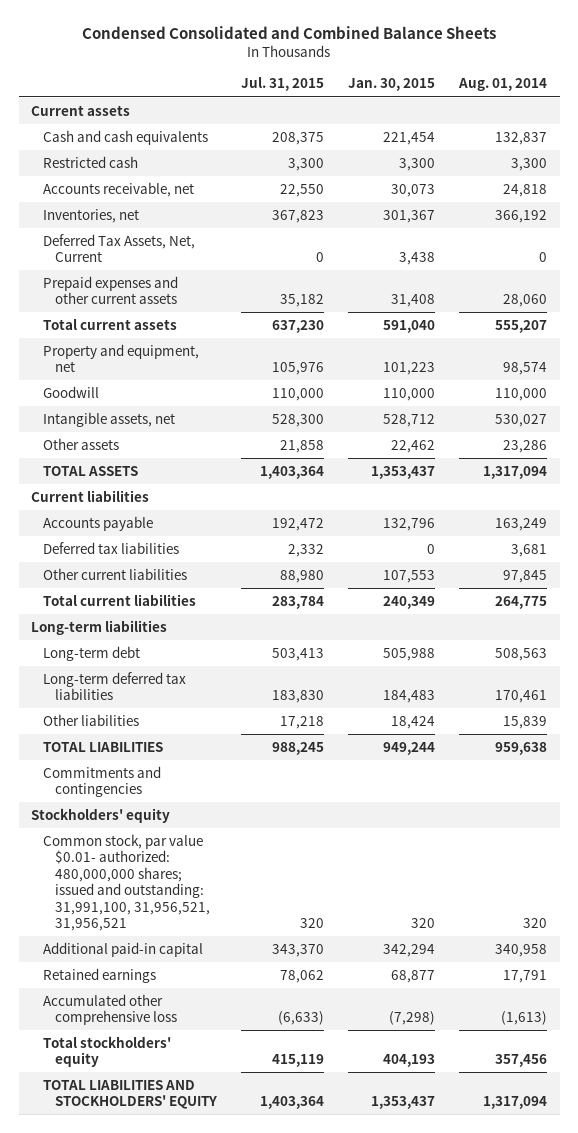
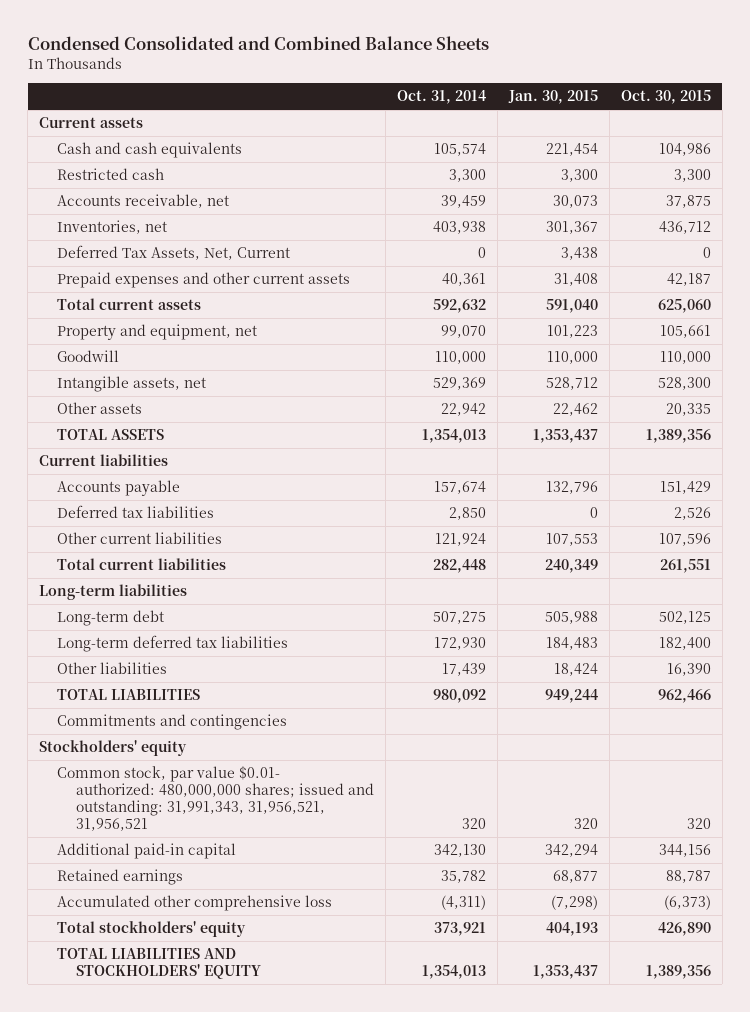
- | Jul. 31, 2015 | Jan. 30, 2015 | Aug. 01, 2014
+ | Oct. 31, 2014 | Jan. 30, 2015 | Oct. 30, 2015
- Common stock, par value $0.01- authorized: 480,000,000 shares; issued and outstanding: 31,991,100, 31,956,521, 31,956,521 | 320 | 320 | 320
+ Common stock, par value $0.01- authorized: 480,000,000 shares; issued and outstanding: 31,991,343, 31,956,521, 31,956,521 | 320 | 320 | 320

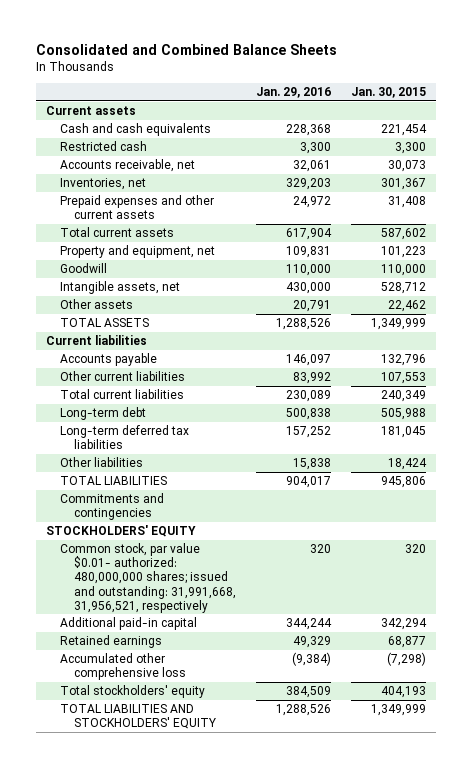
- Condensed Consolidated and Combined Balance Sheets
+ Consolidated and Combined Balance Sheets
- | Oct. 31, 2014 | Jan. 30, 2015 | Oct. 30, 2015
+ | Jan. 29, 2016 | Jan. 30, 2015
- Deferred Tax Assets, Net, Current | 0 | 3,438 | 0
- Total current assets | 592,632 | 591,040 | 625,060
+ Total current assets | 617,904 | 587,602
- TOTAL ASSETS | 1,354,013 | 1,353,437 | 1,389,356
+ TOTAL ASSETS | 1,288,526 | 1,349,999
- Deferred tax liabilities | 2,850 | 0 | 2,526
- Long-term liabilities
- Long-term deferred tax liabilities | 172,930 | 184,483 | 182,400
+ Long-term deferred tax liabilities | 157,252 | 181,045
- TOTAL LIABILITIES | 980,092 | 949,244 | 962,466
+ TOTAL LIABILITIES | 904,017 | 945,806
- Stockholders' equity
- Common stock, par value $0.01- authorized: 480,000,000 shares; issued and outstanding: 31,991,343, 31,956,521, 31,956,521 | 320 | 320 | 320
+ STOCKHOLDERS' EQUITY
+ Common stock, par value $0.01- authorized: 480,000,000 shares; issued and outstanding: 31,991,668, 31,956,521, respectively | 320 | 320
- TOTAL LIABILITIES AND STOCKHOLDERS' EQUITY | 1,354,013 | 1,353,437 | 1,389,356
+ TOTAL LIABILITIES AND STOCKHOLDERS' EQUITY | 1,288,526 | 1,349,999

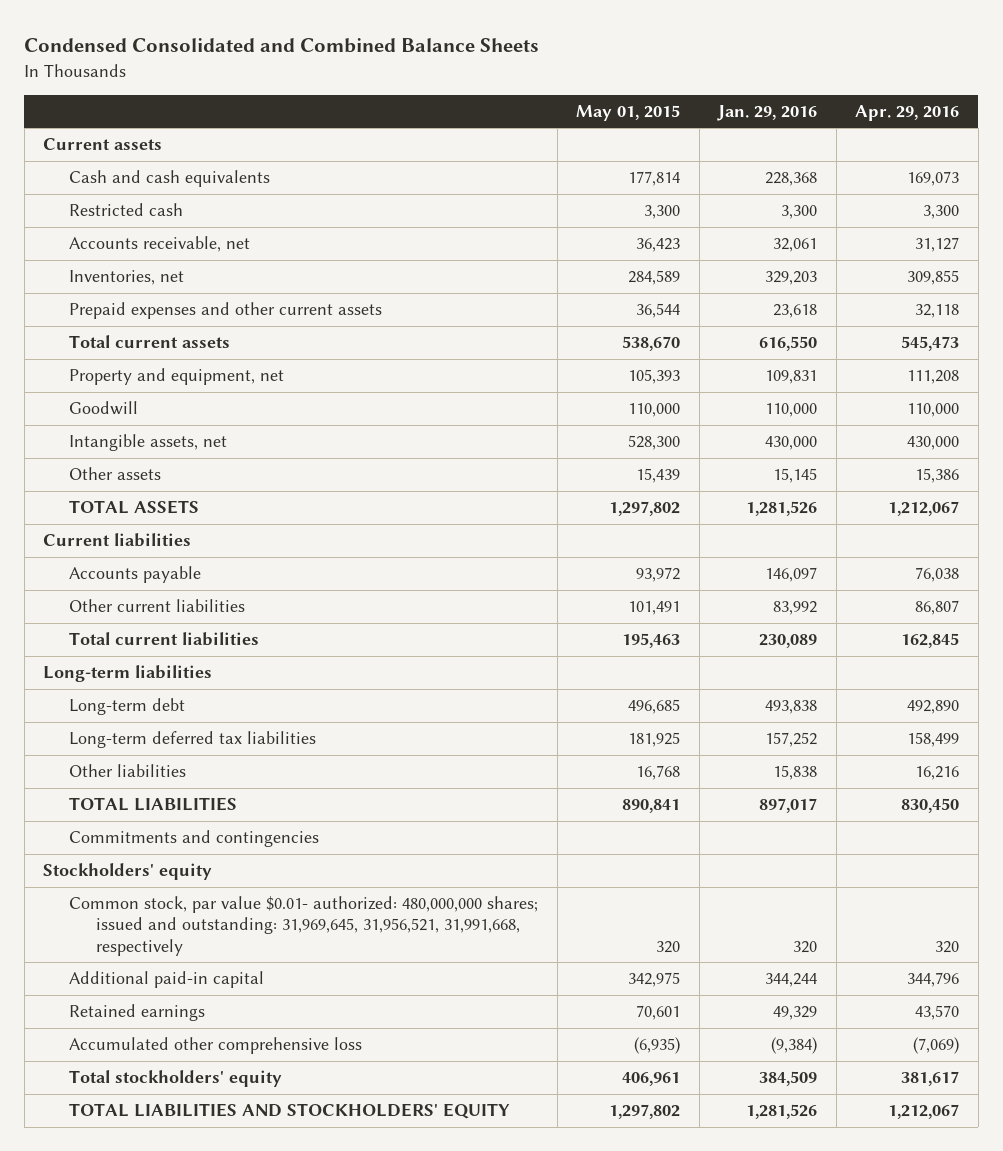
- Consolidated and Combined Balance Sheets
+ Condensed Consolidated and Combined Balance Sheets
- | Jan. 29, 2016 | Jan. 30, 2015
+ | May 01, 2015 | Jan. 29, 2016 | Apr. 29, 2016
- Prepaid expenses and other current assets | 24,972 | 31,408
- Total current assets | 617,904 | 587,602
+ Prepaid expenses and other current assets | 36,544 | 23,618 | 32,118
+ Total current assets | 538,670 | 616,550 | 545,473
- Other assets | 20,791 | 22,462
- TOTAL ASSETS | 1,288,526 | 1,349,999
+ Other assets | 15,439 | 15,145 | 15,386
+ TOTAL ASSETS | 1,297,802 | 1,281,526 | 1,212,067
- Long-term debt | 500,838 | 505,988
+ Long-term liabilities
+ Long-term debt | 496,685 | 493,838 | 492,890
- TOTAL LIABILITIES | 904,017 | 945,806
+ TOTAL LIABILITIES | 890,841 | 897,017 | 830,450
- STOCKHOLDERS' EQUITY
- Common stock, par value $0.01- authorized: 480,000,000 shares; issued and outstanding: 31,991,668, 31,956,521, respectively | 320 | 320
+ Stockholders' equity
+ Common stock, par value $0.01- authorized: 480,000,000 shares; issued and outstanding: 31,969,645, 31,956,521, 31,991,668, respectively | 320 | 320 | 320
- TOTAL LIABILITIES AND STOCKHOLDERS' EQUITY | 1,288,526 | 1,349,999
+ TOTAL LIABILITIES AND STOCKHOLDERS' EQUITY | 1,297,802 | 1,281,526 | 1,212,067

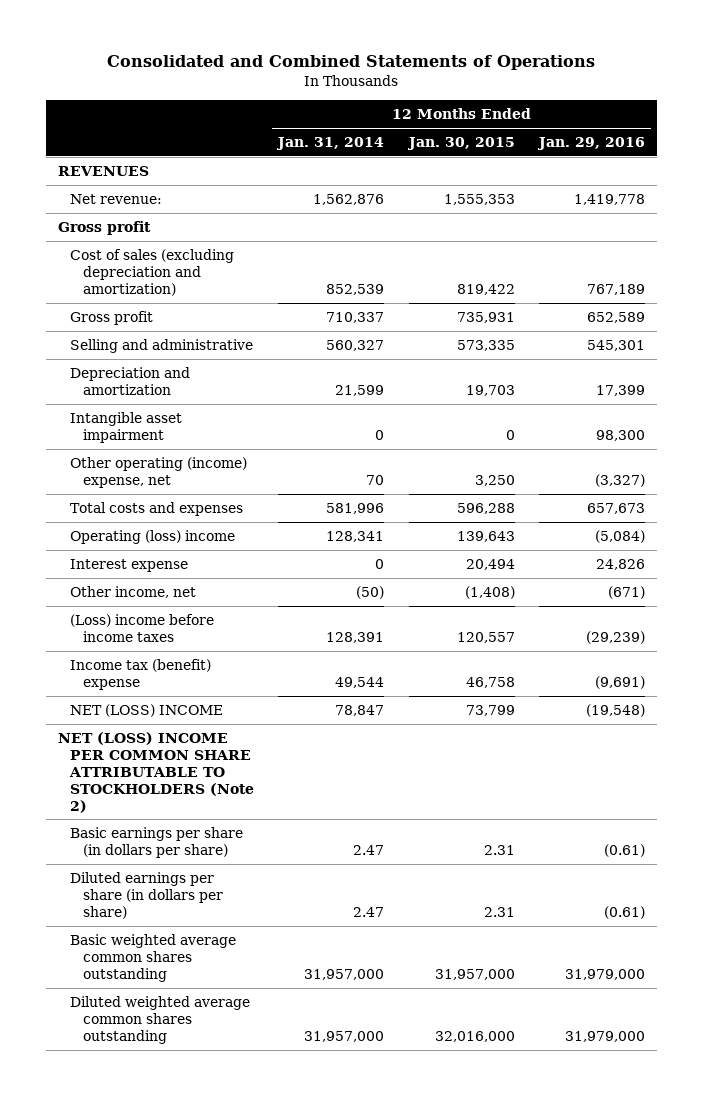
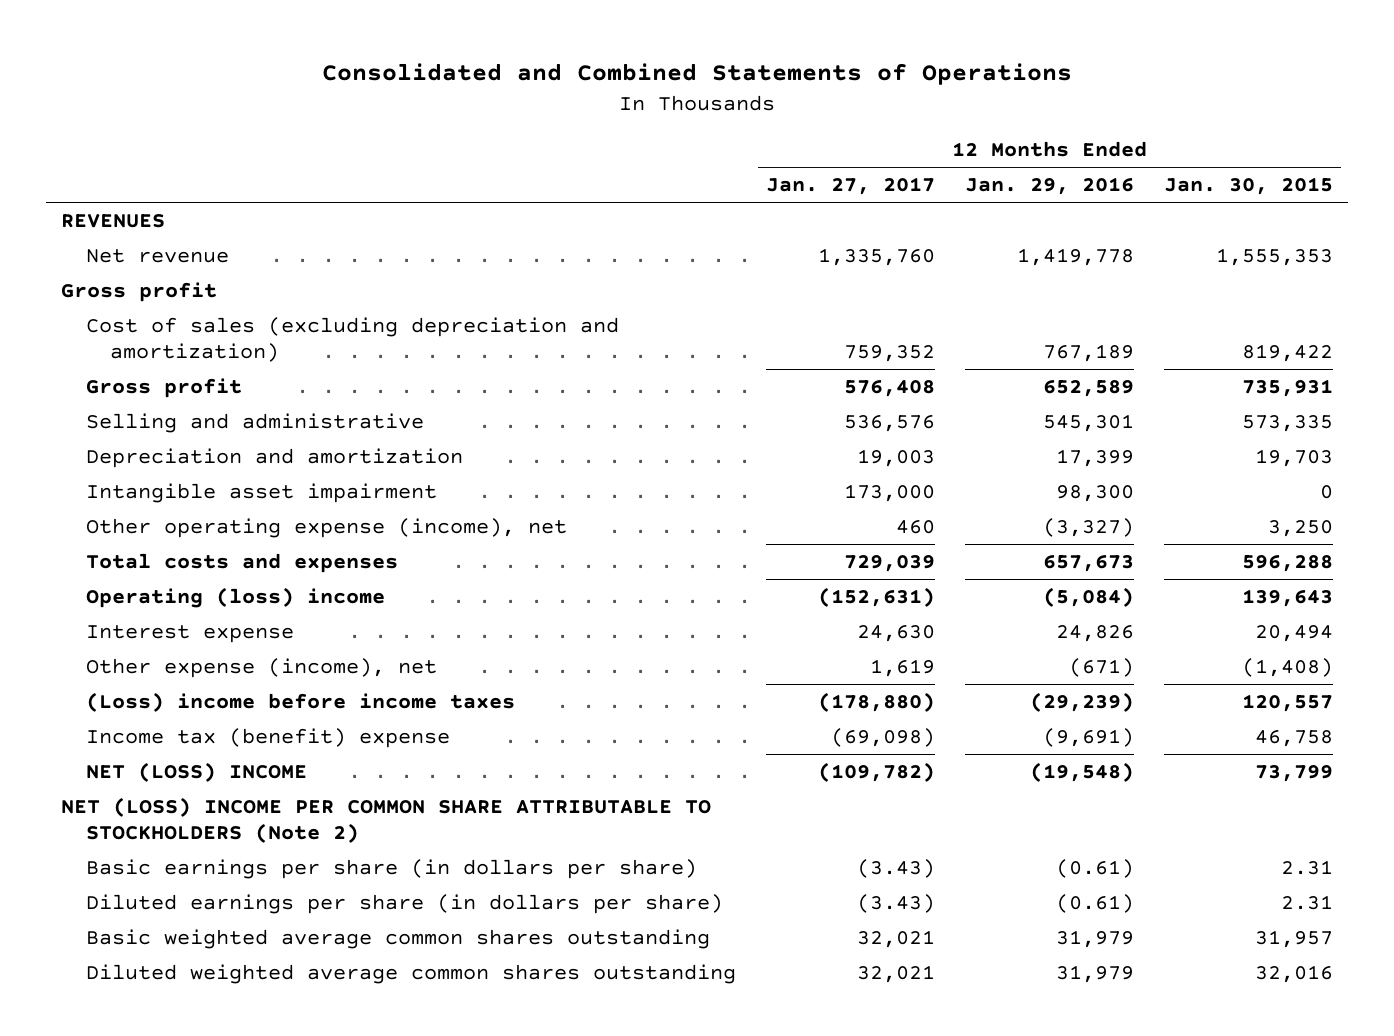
- | 12 Months Ended Jan. 31, 2014 | 12 Months Ended Jan. 30, 2015 | 12 Months Ended Jan. 29, 2016
+ | 12 Months Ended Jan. 27, 2017 | 12 Months Ended Jan. 29, 2016 | 12 Months Ended Jan. 30, 2015
- Net revenue: | 1,562,876 | 1,555,353 | 1,419,778
+ Net revenue | 1,335,760 | 1,419,778 | 1,555,353
- Other operating (income) expense, net | 70 | 3,250 | (3,327)
+ Other operating expense (income), net | 460 | (3,327) | 3,250
- Other income, net | (50) | (1,408) | (671)
+ Other expense (income), net | 1,619 | (671) | (1,408)
- Basic weighted average common shares outstanding | 31,957,000 | 31,957,000 | 31,979,000
- Diluted weighted average common shares outstanding | 31,957,000 | 32,016,000 | 31,979,000
+ Basic weighted average common shares outstanding | 32,021 | 31,979 | 31,957
+ Diluted weighted average common shares outstanding | 32,021 | 31,979 | 32,016

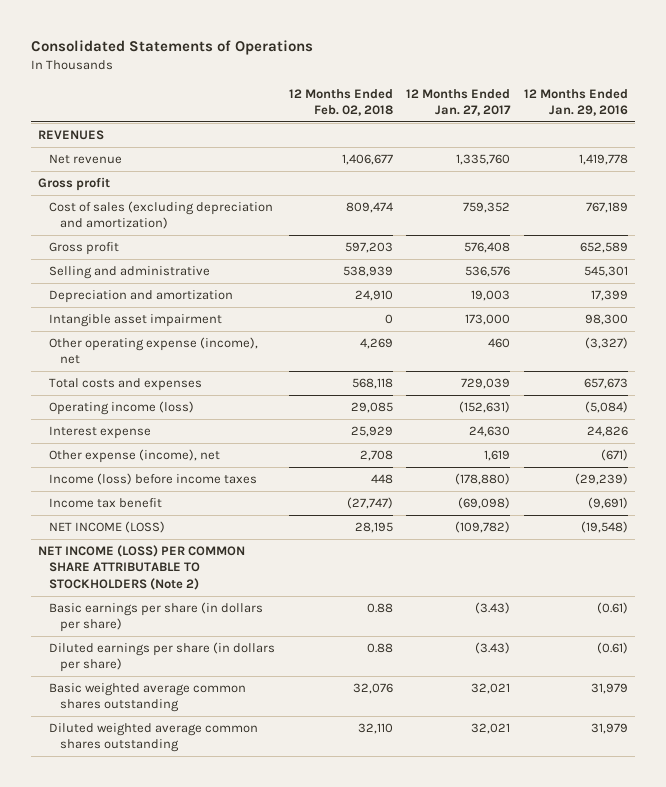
- Consolidated and Combined Statements of Operations
+ Consolidated Statements of Operations
- | 12 Months Ended Jan. 27, 2017 | 12 Months Ended Jan. 29, 2016 | 12 Months Ended Jan. 30, 2015
+ | 12 Months Ended Feb. 02, 2018 | 12 Months Ended Jan. 27, 2017 | 12 Months Ended Jan. 29, 2016
- Operating (loss) income | (152,631) | (5,084) | 139,643
+ Operating income (loss) | 29,085 | (152,631) | (5,084)
- (Loss) income before income taxes | (178,880) | (29,239) | 120,557
- Income tax (benefit) expense | (69,098) | (9,691) | 46,758
- NET (LOSS) INCOME | (109,782) | (19,548) | 73,799
- NET (LOSS) INCOME PER COMMON SHARE ATTRIBUTABLE TO STOCKHOLDERS (Note 2)
+ Income (loss) before income taxes | 448 | (178,880) | (29,239)
+ Income tax benefit | (27,747) | (69,098) | (9,691)
+ NET INCOME (LOSS) | 28,195 | (109,782) | (19,548)
+ NET INCOME (LOSS) PER COMMON SHARE ATTRIBUTABLE TO STOCKHOLDERS (Note 2)

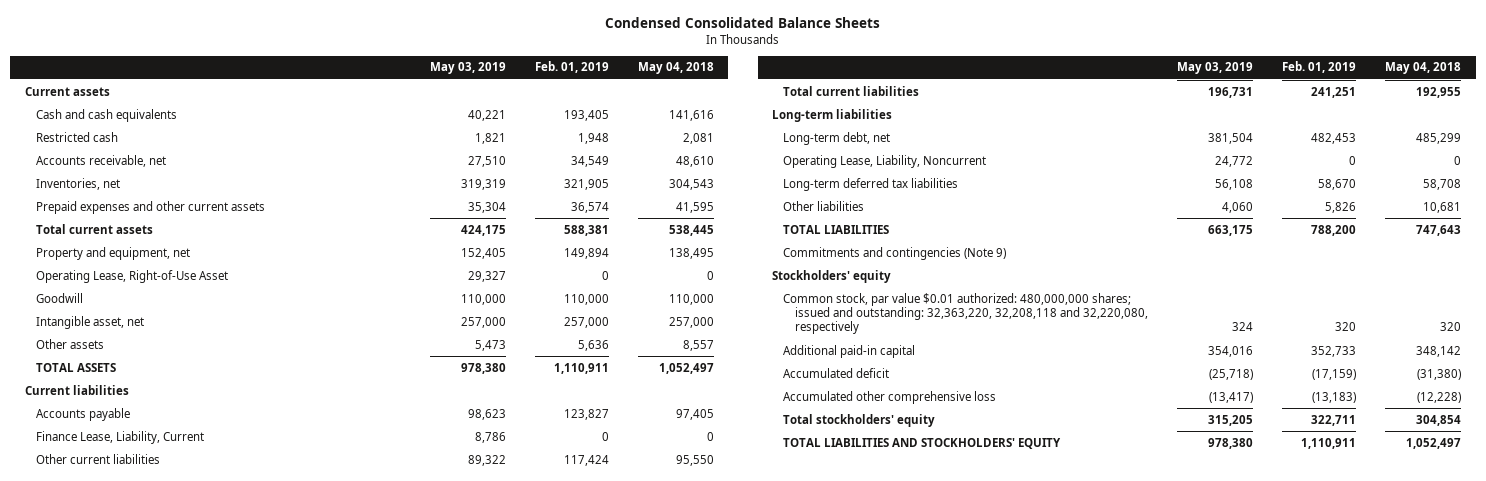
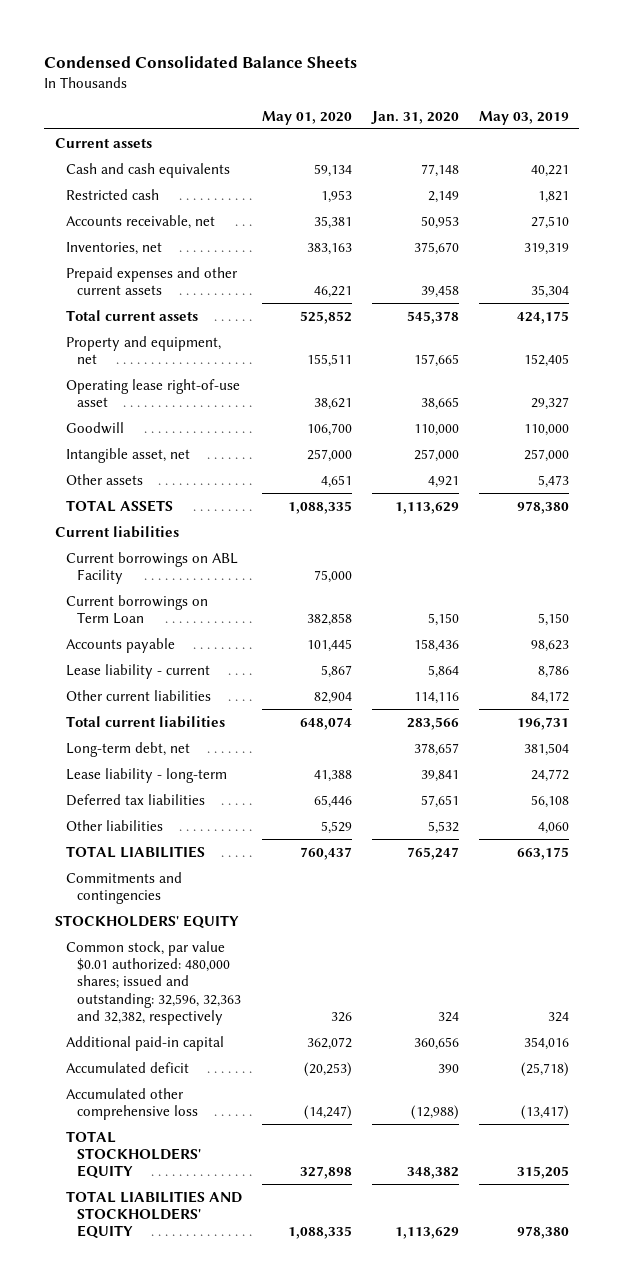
- | May 03, 2019 | Feb. 01, 2019 | May 04, 2018
+ | May 01, 2020 | Jan. 31, 2020 | May 03, 2019
- Operating Lease, Right-of-Use Asset | 29,327 | 0 | 0
+ Operating lease right-of-use asset | 38,621 | 38,665 | 29,327
+ Current borrowings on ABL Facility | 75,000 | |
+ Current borrowings on Term Loan | 382,858 | 5,150 | 5,150
- Finance Lease, Liability, Current | 8,786 | 0 | 0
- Other current liabilities | 89,322 | 117,424 | 95,550
+ Lease liability - current | 5,867 | 5,864 | 8,786
+ Other current liabilities | 82,904 | 114,116 | 84,172
- Long-term liabilities
- Operating Lease, Liability, Noncurrent | 24,772 | 0 | 0
- Long-term deferred tax liabilities | 56,108 | 58,670 | 58,708
+ Lease liability - long-term | 41,388 | 39,841 | 24,772
+ Deferred tax liabilities | 65,446 | 57,651 | 56,108
- Commitments and contingencies (Note 9)
- Stockholders' equity
- Common stock, par value $0.01 authorized: 480,000,000 shares; issued and outstanding: 32,363,220, 32,208,118 and 32,220,080, respectively | 324 | 320 | 320
+ Commitments and contingencies
+ STOCKHOLDERS' EQUITY
+ Common stock, par value $0.01 authorized: 480,000 shares; issued and outstanding: 32,596, 32,363 and 32,382, respectively | 326 | 324 | 324
- Total stockholders' equity | 315,205 | 322,711 | 304,854
+ TOTAL STOCKHOLDERS' EQUITY | 327,898 | 348,382 | 315,205

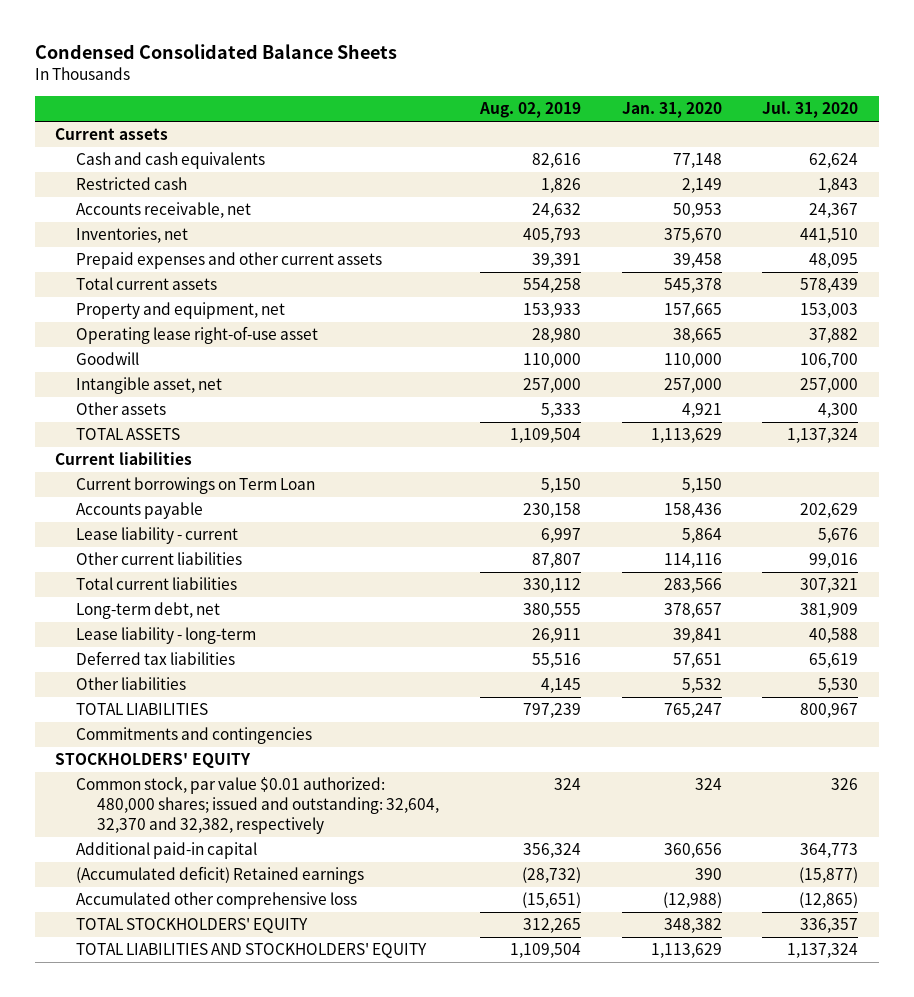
- | May 01, 2020 | Jan. 31, 2020 | May 03, 2019
+ | Aug. 02, 2019 | Jan. 31, 2020 | Jul. 31, 2020
- Current borrowings on ABL Facility | 75,000 | |
- Common stock, par value $0.01 authorized: 480,000 shares; issued and outstanding: 32,596, 32,363 and 32,382, respectively | 326 | 324 | 324
+ Common stock, par value $0.01 authorized: 480,000 shares; issued and outstanding: 32,604, 32,370 and 32,382, respectively | 324 | 324 | 326
- Accumulated deficit | (20,253) | 390 | (25,718)
+ (Accumulated deficit) Retained earnings | (28,732) | 390 | (15,877)

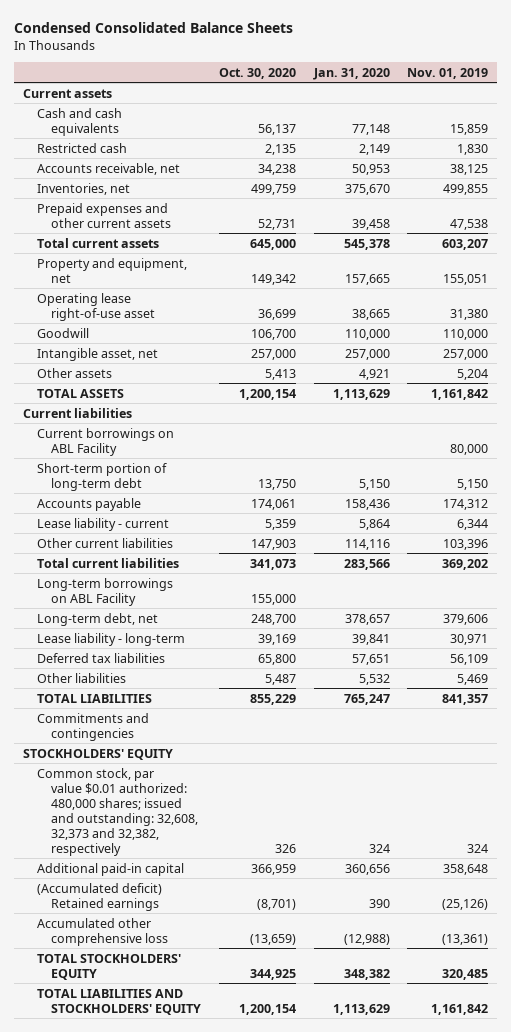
- | Aug. 02, 2019 | Jan. 31, 2020 | Jul. 31, 2020
+ | Oct. 30, 2020 | Jan. 31, 2020 | Nov. 01, 2019
- Current borrowings on Term Loan | 5,150 | 5,150 |
+ Current borrowings on ABL Facility | | | 80,000
+ Short-term portion of long-term debt | 13,750 | 5,150 | 5,150
+ Long-term borrowings on ABL Facility | 155,000 | |
- Common stock, par value $0.01 authorized: 480,000 shares; issued and outstanding: 32,604, 32,370 and 32,382, respectively | 324 | 324 | 326
+ Common stock, par value $0.01 authorized: 480,000 shares; issued and outstanding: 32,608, 32,373 and 32,382, respectively | 326 | 324 | 324

